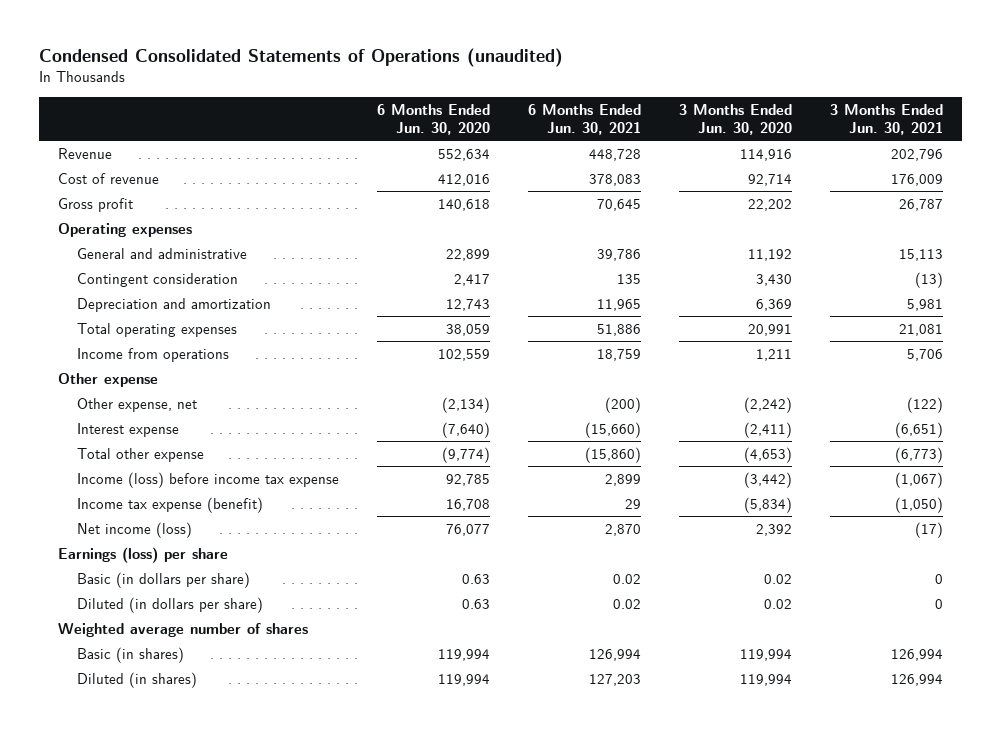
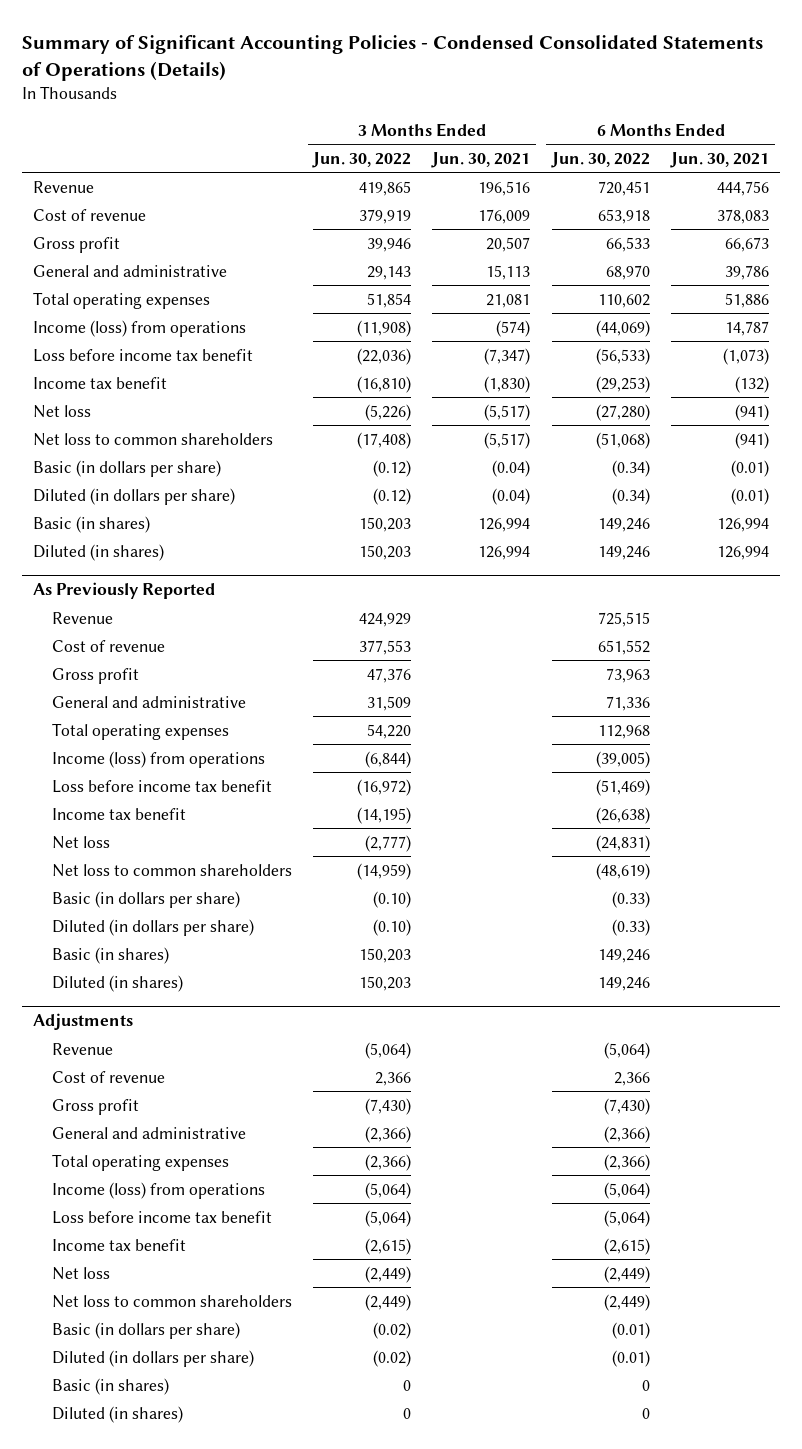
- Condensed Consolidated Statements of Operations (unaudited)
+ Summary of Significant Accounting Policies - Condensed Consolidated Statements of Operations (Details)
- | 6 Months Ended Jun. 30, 2020 | 6 Months Ended Jun. 30, 2021 | 3 Months Ended Jun. 30, 2020 | 3 Months Ended Jun. 30, 2021
+ | 3 Months Ended Jun. 30, 2022 | 3 Months Ended Jun. 30, 2021 | 6 Months Ended Jun. 30, 2022 | 6 Months Ended Jun. 30, 2021
- Revenue | 552,634 | 448,728 | 114,916 | 202,796
+ Revenue | 419,865 | 196,516 | 720,451 | 444,756
- Gross profit | 140,618 | 70,645 | 22,202 | 26,787
- Operating expenses
+ Gross profit | 39,946 | 20,507 | 66,533 | 66,673
- Contingent consideration | 2,417 | 135 | 3,430 | (13)
- Depreciation and amortization | 12,743 | 11,965 | 6,369 | 5,981
- Income from operations | 102,559 | 18,759 | 1,211 | 5,706
- Other expense
- Other expense, net | (2,134) | (200) | (2,242) | (122)
- Interest expense | (7,640) | (15,660) | (2,411) | (6,651)
- Total other expense | (9,774) | (15,860) | (4,653) | (6,773)
- Income (loss) before income tax expense | 92,785 | 2,899 | (3,442) | (1,067)
- Income tax expense (benefit) | 16,708 | 29 | (5,834) | (1,050)
- Net income (loss) | 76,077 | 2,870 | 2,392 | (17)
- Earnings (loss) per share
- Basic (in dollars per share) | 0.63 | 0.02 | 0.02 | 0
- Diluted (in dollars per share) | 0.63 | 0.02 | 0.02 | 0
- Weighted average number of shares
+ Income (loss) from operations | (11,908) | (574) | (44,069) | 14,787
+ Loss before income tax benefit | (22,036) | (7,347) | (56,533) | (1,073)
+ Income tax benefit | (16,810) | (1,830) | (29,253) | (132)
+ Net loss | (5,226) | (5,517) | (27,280) | (941)
+ Net loss to common shareholders | (17,408) | (5,517) | (51,068) | (941)
+ Basic (in dollars per share) | (0.12) | (0.04) | (0.34) | (0.01)
+ Diluted (in dollars per share) | (0.12) | (0.04) | (0.34) | (0.01)
- Diluted (in shares) | 119,994 | 127,203 | 119,994 | 126,994
+ Diluted (in shares) | 150,203 | 126,994 | 149,246 | 126,994
+ As Previously Reported
+ Revenue | 424,929 | | 725,515 |
+ Cost of revenue | 377,553 | | 651,552 |
+ Gross profit | 47,376 | | 73,963 |
+ General and administrative | 31,509 | | 71,336 |
+ Total operating expenses | 54,220 | | 112,968 |
+ Income (loss) from operations | (6,844) | | (39,005) |
+ Loss before income tax benefit | (16,972) | | (51,469) |
+ Income tax benefit | (14,195) | | (26,638) |
+ Net loss | (2,777) | | (24,831) |
+ Net loss to common shareholders | (14,959) | | (48,619) |
+ Basic (in dollars per share) | (0.10) | | (0.33) |
+ Diluted (in dollars per share) | (0.10) | | (0.33) |
+ Basic (in shares) | 150,203 | | 149,246 |
+ Diluted (in shares) | 150,203 | | 149,246 |
+ Adjustments
+ Revenue | (5,064) | | (5,064) |
+ Cost of revenue | 2,366 | | 2,366 |
+ Gross profit | (7,430) | | (7,430) |
+ General and administrative | (2,366) | | (2,366) |
+ Total operating expenses | (2,366) | | (2,366) |
+ Income (loss) from operations | (5,064) | | (5,064) |
+ Loss before income tax benefit | (5,064) | | (5,064) |
+ Income tax benefit | (2,615) | | (2,615) |
+ Net loss | (2,449) | | (2,449) |
+ Net loss to common shareholders | (2,449) | | (2,449) |
+ Basic (in dollars per share) | (0.02) | | (0.01) |
+ Diluted (in dollars per share) | (0.02) | | (0.01) |
+ Basic (in shares) | 0 | | 0 |
+ Diluted (in shares) | 0 | | 0 |

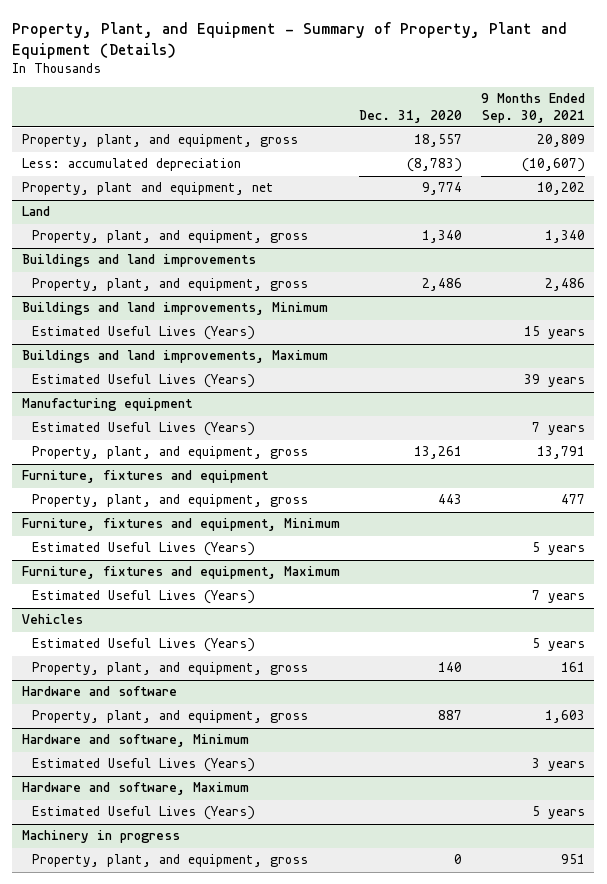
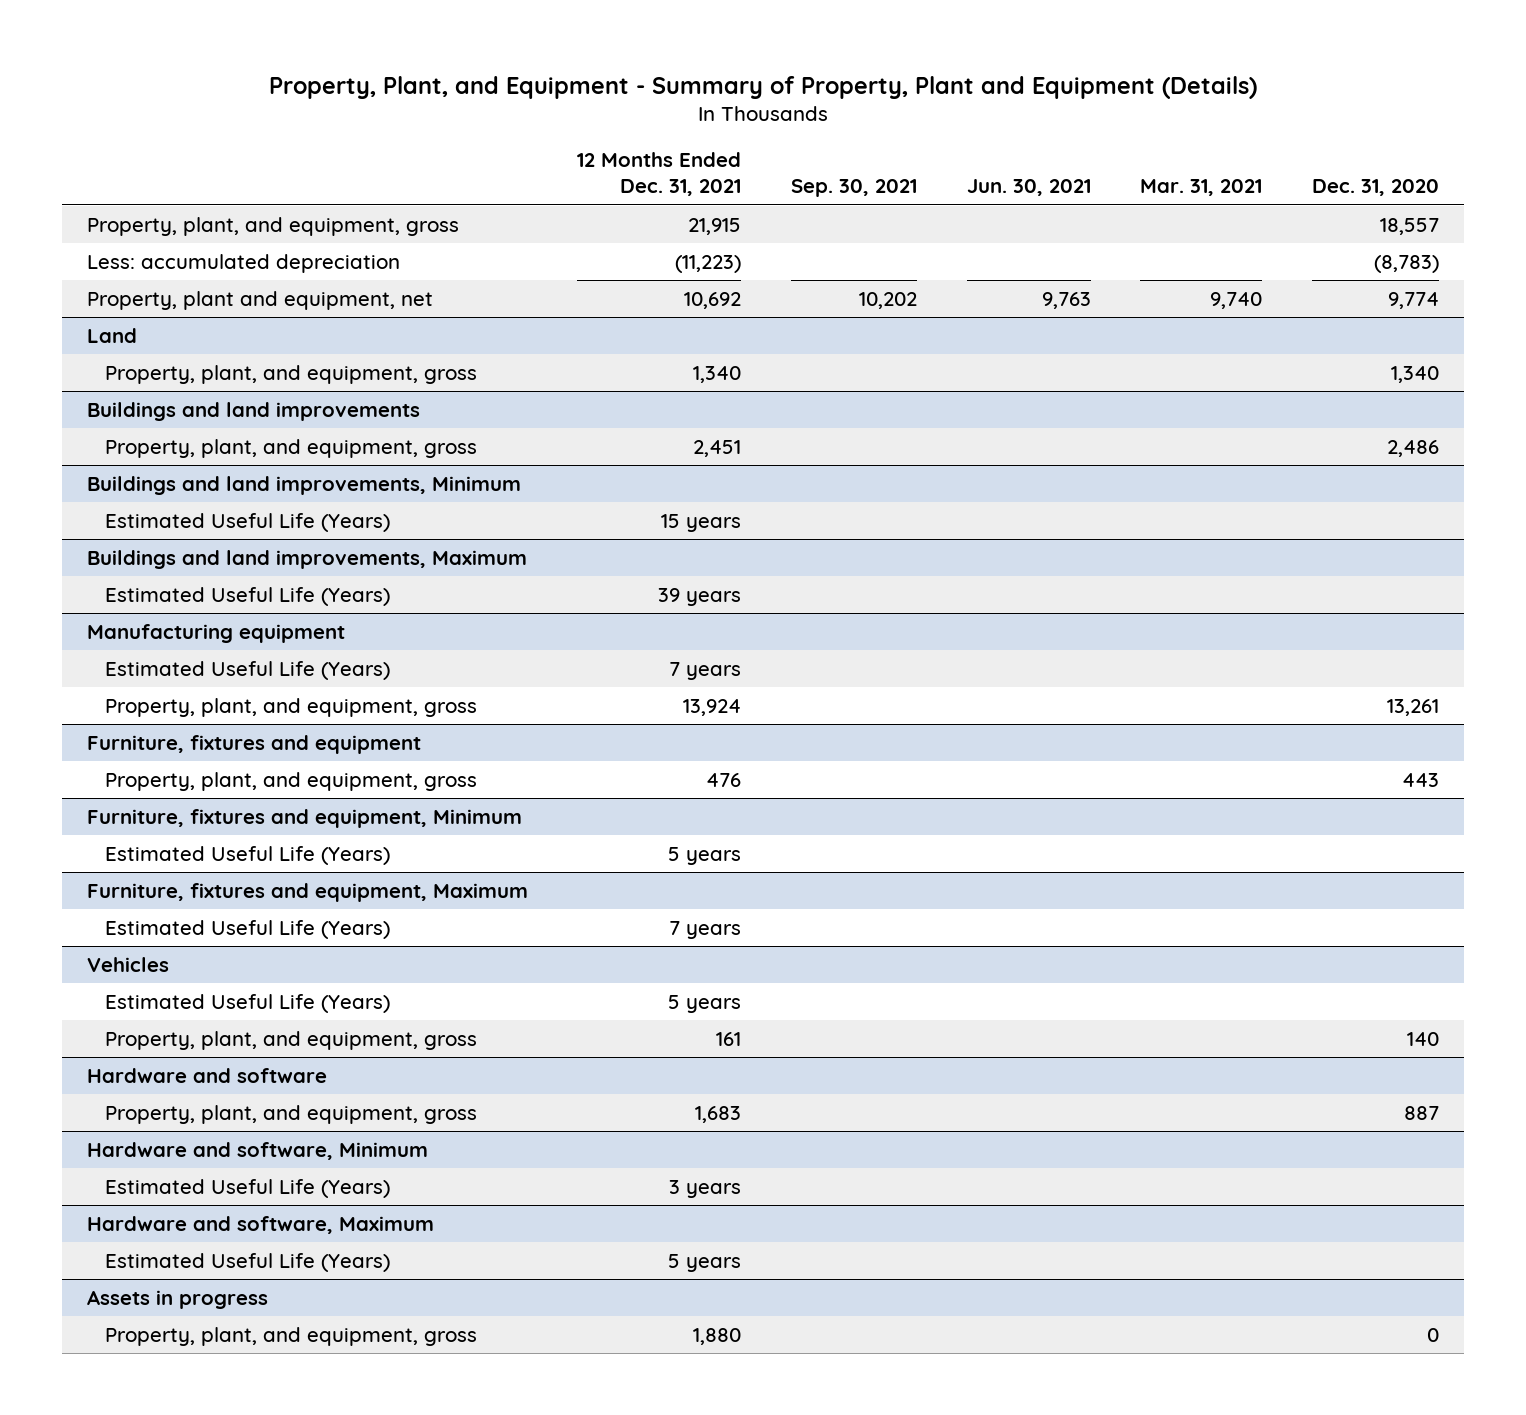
- | Dec. 31, 2020 | 9 Months Ended Sep. 30, 2021
+ | 12 Months Ended Dec. 31, 2021 | Sep. 30, 2021 | Jun. 30, 2021 | Mar. 31, 2021 | Dec. 31, 2020
@ Buildings and land improvements, Minimum
- Estimated Useful Lives (Years) | | 15 years
+ Estimated Useful Life (Years) | 15 years | | | |
@ Buildings and land improvements, Maximum
- Estimated Useful Lives (Years) | | 39 years
+ Estimated Useful Life (Years) | 39 years | | | |
@ Manufacturing equipment
- Estimated Useful Lives (Years) | | 7 years
+ Estimated Useful Life (Years) | 7 years | | | |
@ Furniture, fixtures and equipment, Minimum
- Estimated Useful Lives (Years) | | 5 years
+ Estimated Useful Life (Years) | 5 years | | | |
@ Furniture, fixtures and equipment, Maximum
- Estimated Useful Lives (Years) | | 7 years
+ Estimated Useful Life (Years) | 7 years | | | |
@ Vehicles
- Estimated Useful Lives (Years) | | 5 years
+ Estimated Useful Life (Years) | 5 years | | | |
@ Hardware and software, Minimum
- Estimated Useful Lives (Years) | | 3 years
+ Estimated Useful Life (Years) | 3 years | | | |
@ Hardware and software, Maximum
- Estimated Useful Lives (Years) | | 5 years
- Machinery in progress
- Property, plant, and equipment, gross | 0 | 951
@ Hardware and software, Maximum
+ Estimated Useful Life (Years) | 5 years | | | |
+ Assets in progress
+ Property, plant, and equipment, gross | 1,880 | | | | 0

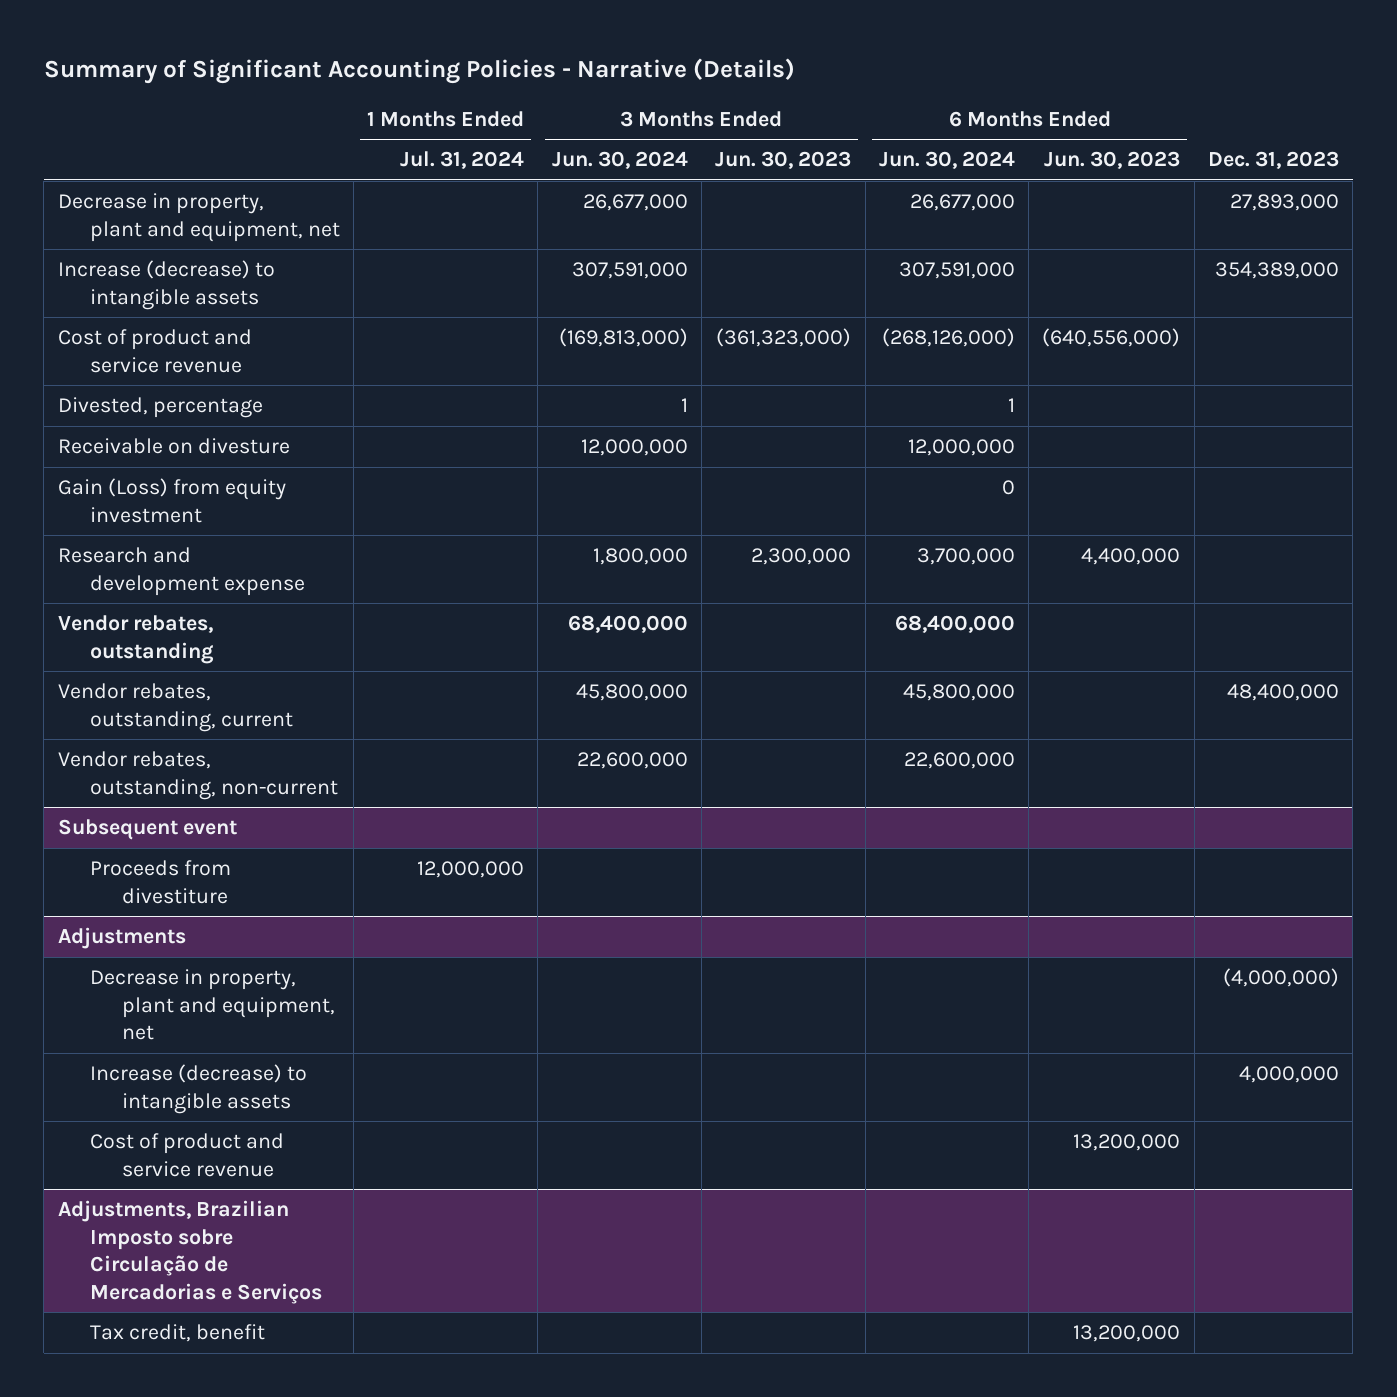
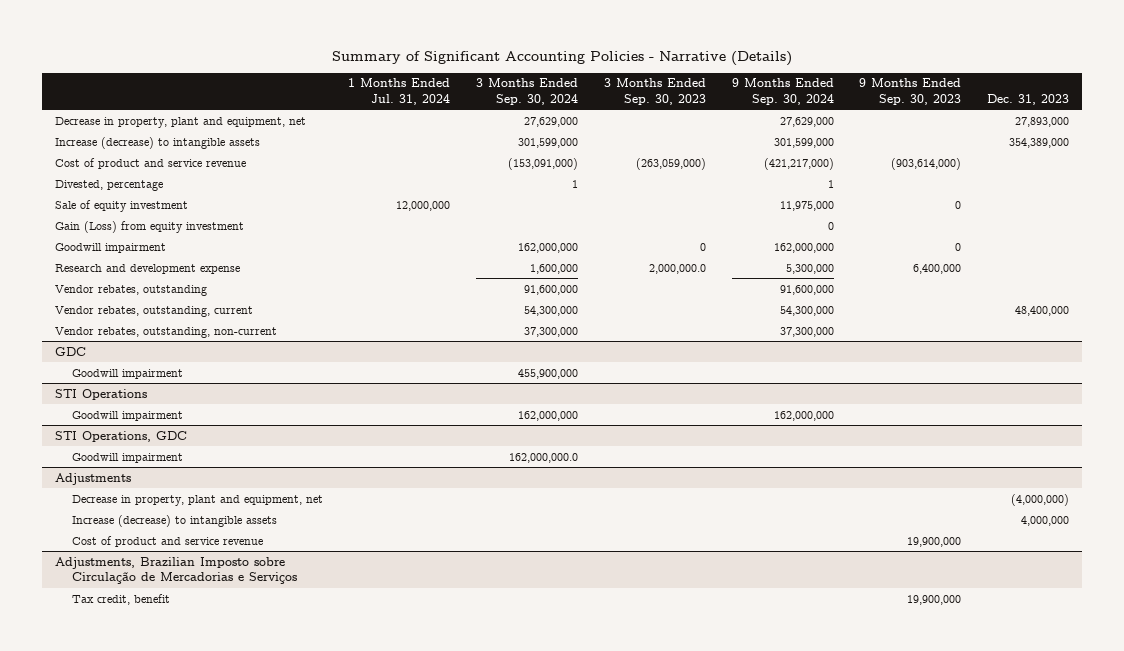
- | 1 Months Ended Jul. 31, 2024 | 3 Months Ended Jun. 30, 2024 | 3 Months Ended Jun. 30, 2023 | 6 Months Ended Jun. 30, 2024 | 6 Months Ended Jun. 30, 2023 | Dec. 31, 2023
+ | 1 Months Ended Jul. 31, 2024 | 3 Months Ended Sep. 30, 2024 | 3 Months Ended Sep. 30, 2023 | 9 Months Ended Sep. 30, 2024 | 9 Months Ended Sep. 30, 2023 | Dec. 31, 2023
- Receivable on divesture | | 12,000,000 | | 12,000,000 | |
+ Sale of equity investment | 12,000,000 | | | 11,975,000 | 0 |
+ Goodwill impairment | | 162,000,000 | 0 | 162,000,000 | 0 |
- Subsequent event
- Proceeds from divestiture | 12,000,000 | | | | |
+ GDC
+ Goodwill impairment | | 455,900,000 | | | |
+ STI Operations
+ Goodwill impairment | | 162,000,000 | | 162,000,000 | |
+ STI Operations, GDC
+ Goodwill impairment | | 162,000,000.0 | | | |

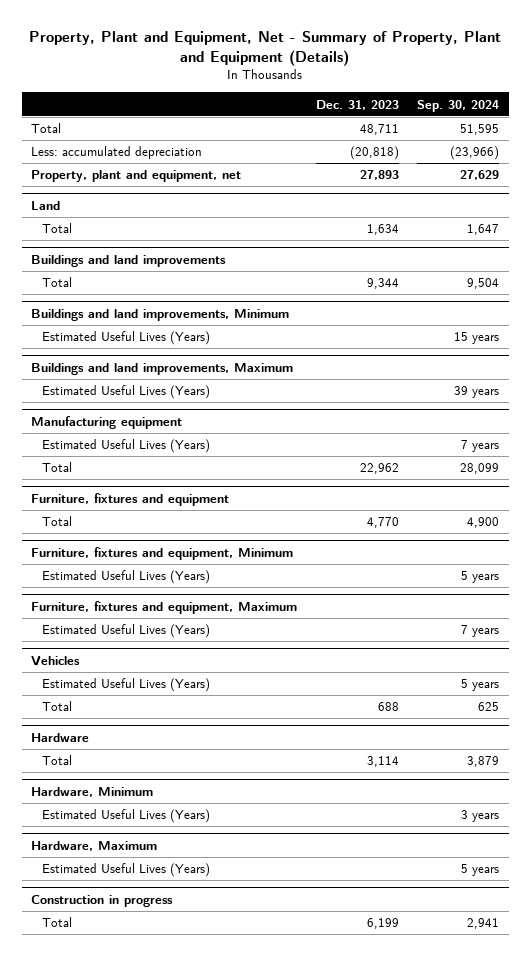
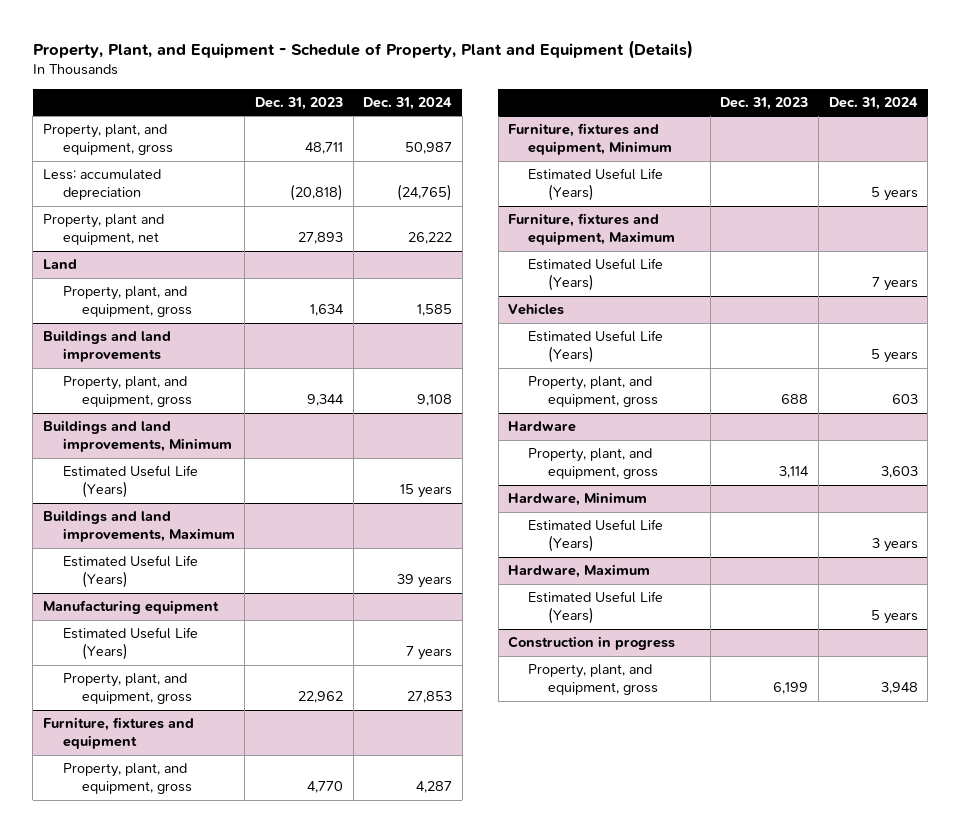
- Property, Plant and Equipment, Net - Summary of Property, Plant and Equipment (Details)
+ Property, Plant, and Equipment - Schedule of Property, Plant and Equipment (Details)
- | Dec. 31, 2023 | Sep. 30, 2024
+ | Dec. 31, 2023 | Dec. 31, 2024
- Total | 48,711 | 51,595
+ Property, plant, and equipment, gross | 48,711 | 50,987
@ Land
- Total | 1,634 | 1,647
+ Property, plant, and equipment, gross | 1,634 | 1,585
@ Buildings and land improvements
- Total | 9,344 | 9,504
+ Property, plant, and equipment, gross | 9,344 | 9,108
@ Buildings and land improvements, Minimum
- Estimated Useful Lives (Years) | | 15 years
+ Estimated Useful Life (Years) | | 15 years
@ Buildings and land improvements, Maximum
- Estimated Useful Lives (Years) | | 39 years
+ Estimated Useful Life (Years) | | 39 years
@ Manufacturing equipment
- Estimated Useful Lives (Years) | | 7 years
- Total | 22,962 | 28,099
+ Estimated Useful Life (Years) | | 7 years
+ Property, plant, and equipment, gross | 22,962 | 27,853
@ Furniture, fixtures and equipment
- Total | 4,770 | 4,900
+ Property, plant, and equipment, gross | 4,770 | 4,287
@ Furniture, fixtures and equipment, Minimum
- Estimated Useful Lives (Years) | | 5 years
+ Estimated Useful Life (Years) | | 5 years
@ Furniture, fixtures and equipment, Maximum
- Estimated Useful Lives (Years) | | 7 years
+ Estimated Useful Life (Years) | | 7 years
@ Vehicles
- Estimated Useful Lives (Years) | | 5 years
- Total | 688 | 625
+ Estimated Useful Life (Years) | | 5 years
+ Property, plant, and equipment, gross | 688 | 603
@ Hardware
- Total | 3,114 | 3,879
+ Property, plant, and equipment, gross | 3,114 | 3,603
@ Hardware, Minimum
- Estimated Useful Lives (Years) | | 3 years
+ Estimated Useful Life (Years) | | 3 years
@ Hardware, Maximum
- Estimated Useful Lives (Years) | | 5 years
+ Estimated Useful Life (Years) | | 5 years
@ Construction in progress
- Total | 6,199 | 2,941
+ Property, plant, and equipment, gross | 6,199 | 3,948

